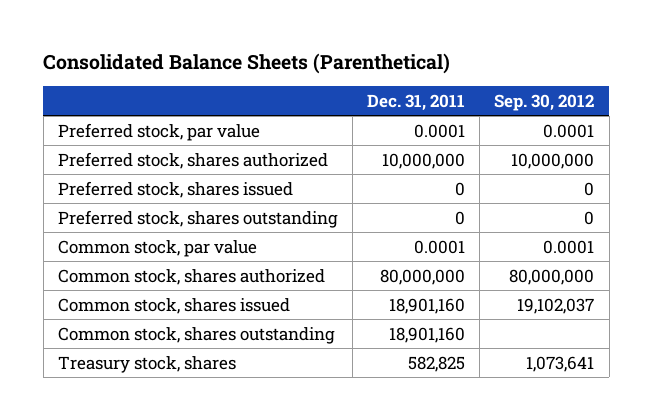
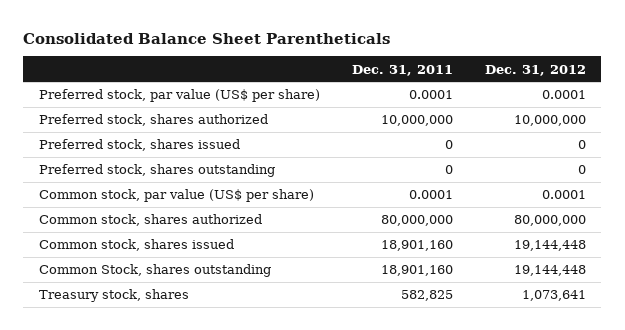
- Consolidated Balance Sheets (Parenthetical)
+ Consolidated Balance Sheet Parentheticals
- | Dec. 31, 2011 | Sep. 30, 2012
+ | Dec. 31, 2011 | Dec. 31, 2012
- Preferred stock, par value | 0.0001 | 0.0001
+ Preferred stock, par value (US$ per share) | 0.0001 | 0.0001
- Common stock, par value | 0.0001 | 0.0001
+ Common stock, par value (US$ per share) | 0.0001 | 0.0001
- Common stock, shares outstanding | 18,901,160 |
+ Common Stock, shares outstanding | 18,901,160 | 19,144,448

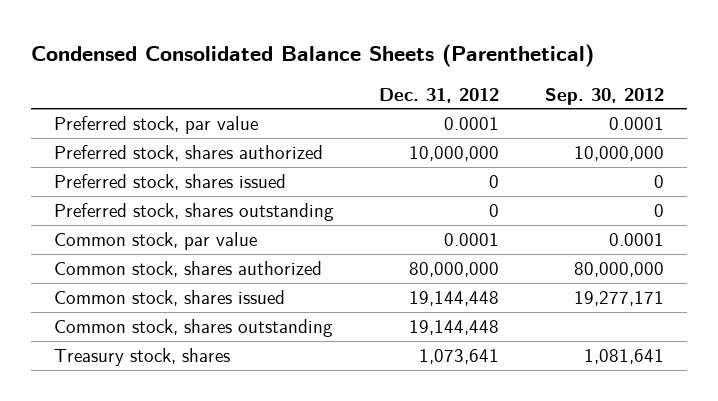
- Consolidated Balance Sheet Parentheticals
+ Condensed Consolidated Balance Sheets (Parenthetical)
- | Dec. 31, 2011 | Dec. 31, 2012
+ | Dec. 31, 2012 | Sep. 30, 2012
- Preferred stock, par value (US$ per share) | 0.0001 | 0.0001
+ Preferred stock, par value | 0.0001 | 0.0001
- Common stock, par value (US$ per share) | 0.0001 | 0.0001
+ Common stock, par value | 0.0001 | 0.0001
- Common Stock, shares outstanding | 18,901,160 | 19,144,448
+ Common stock, shares outstanding | 19,144,448 |

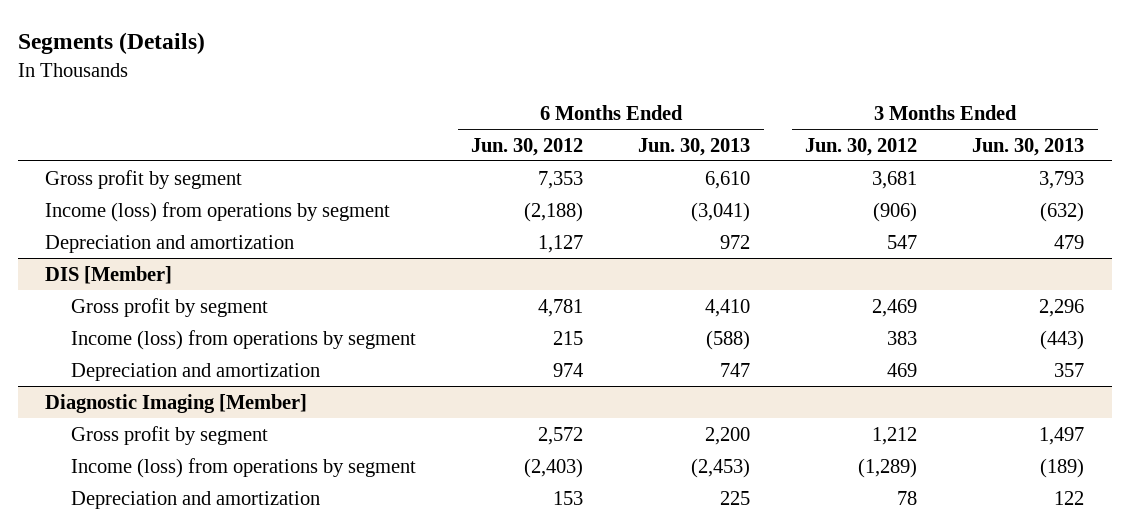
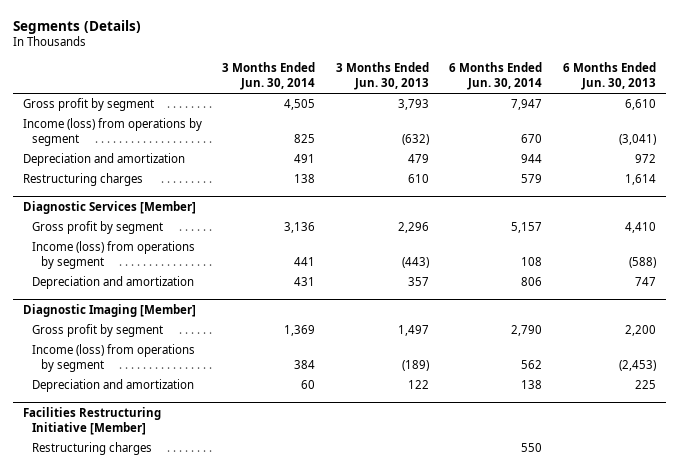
- | 6 Months Ended Jun. 30, 2012 | 6 Months Ended Jun. 30, 2013 | 3 Months Ended Jun. 30, 2012 | 3 Months Ended Jun. 30, 2013
+ | 3 Months Ended Jun. 30, 2014 | 3 Months Ended Jun. 30, 2013 | 6 Months Ended Jun. 30, 2014 | 6 Months Ended Jun. 30, 2013
- DIS [Member]
+ Restructuring charges | 138 | 610 | 579 | 1,614
+ Diagnostic Services [Member]
+ Facilities Restructuring Initiative [Member]
+ Restructuring charges | | | 550 |

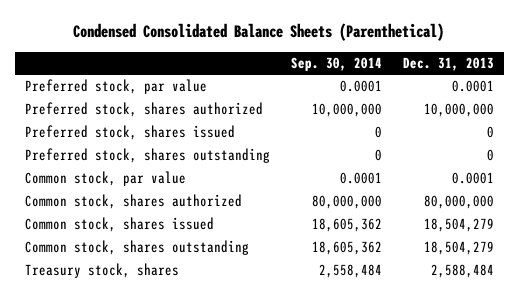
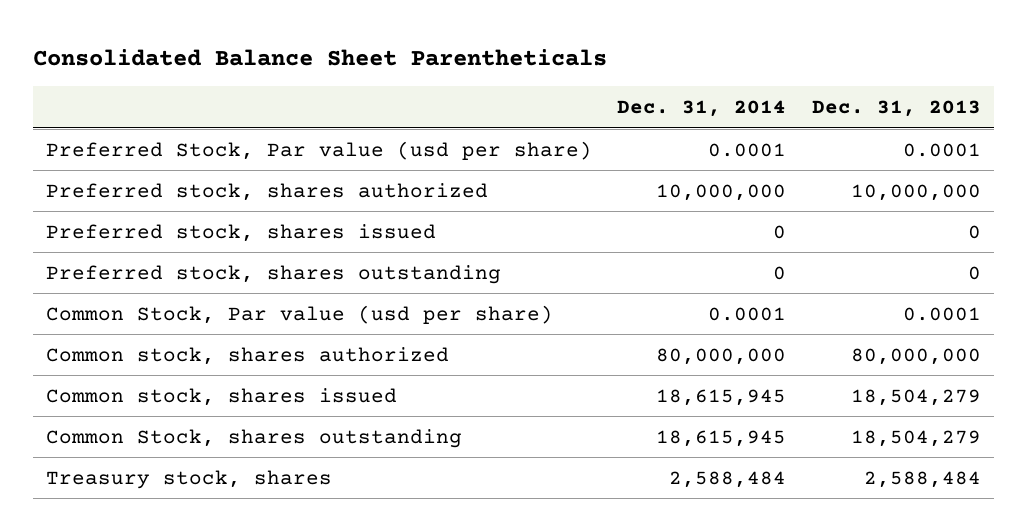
- Condensed Consolidated Balance Sheets (Parenthetical)
+ Consolidated Balance Sheet Parentheticals
- | Sep. 30, 2014 | Dec. 31, 2013
+ | Dec. 31, 2014 | Dec. 31, 2013
- Preferred stock, par value | 0.0001 | 0.0001
+ Preferred Stock, Par value (usd per share) | 0.0001 | 0.0001
- Common stock, par value | 0.0001 | 0.0001
+ Common Stock, Par value (usd per share) | 0.0001 | 0.0001
- Common stock, shares outstanding | 18,605,362 | 18,504,279
+ Common Stock, shares outstanding | 18,615,945 | 18,504,279

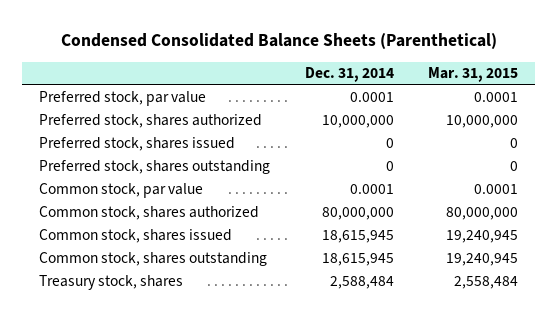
- Consolidated Balance Sheet Parentheticals
+ Condensed Consolidated Balance Sheets (Parenthetical)
- | Dec. 31, 2014 | Dec. 31, 2013
+ | Dec. 31, 2014 | Mar. 31, 2015
- Preferred Stock, Par value (usd per share) | 0.0001 | 0.0001
+ Preferred stock, par value | 0.0001 | 0.0001
- Common Stock, Par value (usd per share) | 0.0001 | 0.0001
+ Common stock, par value | 0.0001 | 0.0001
- Common Stock, shares outstanding | 18,615,945 | 18,504,279
+ Common stock, shares outstanding | 18,615,945 | 19,240,945

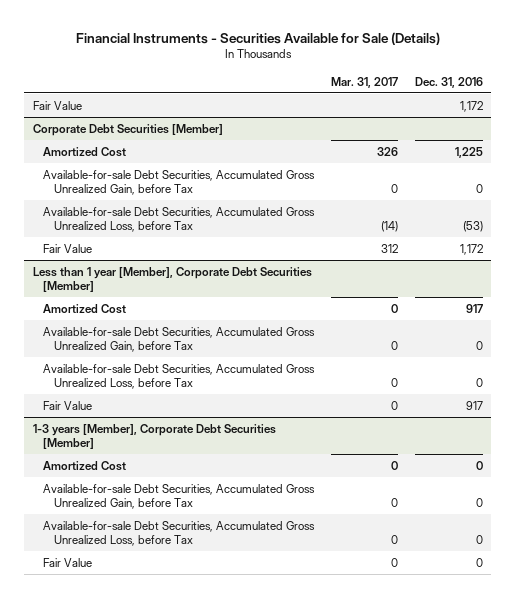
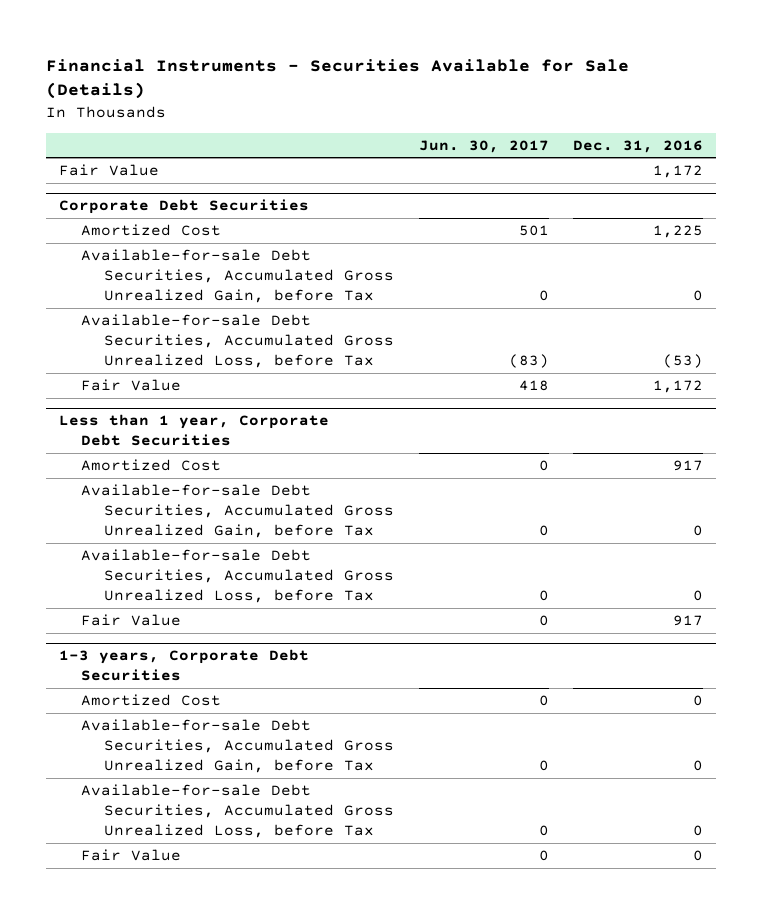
- | Mar. 31, 2017 | Dec. 31, 2016
+ | Jun. 30, 2017 | Dec. 31, 2016
- Corporate Debt Securities [Member]
+ Corporate Debt Securities
- Less than 1 year [Member], Corporate Debt Securities [Member]
+ Less than 1 year, Corporate Debt Securities
- 1-3 years [Member], Corporate Debt Securities [Member]
+ 1-3 years, Corporate Debt Securities

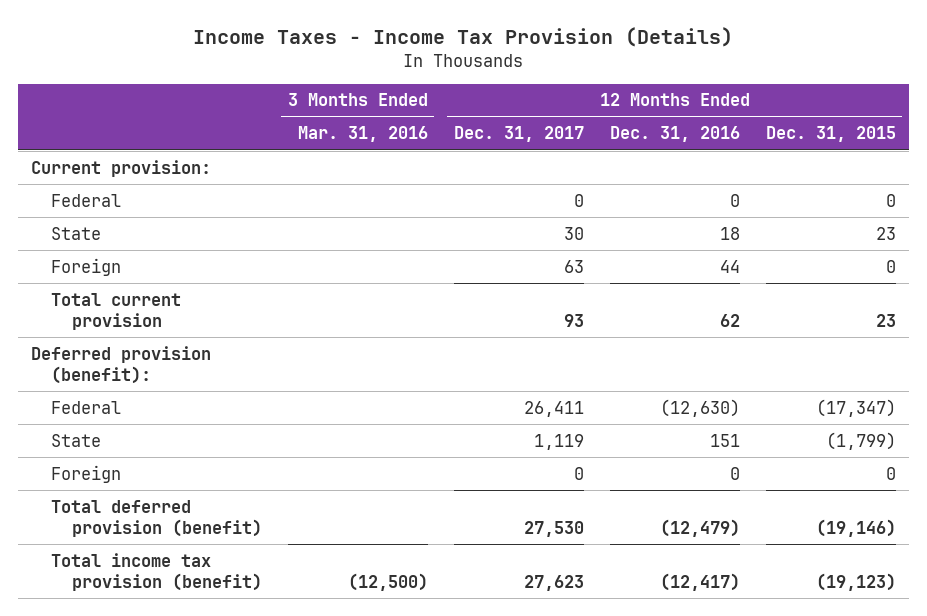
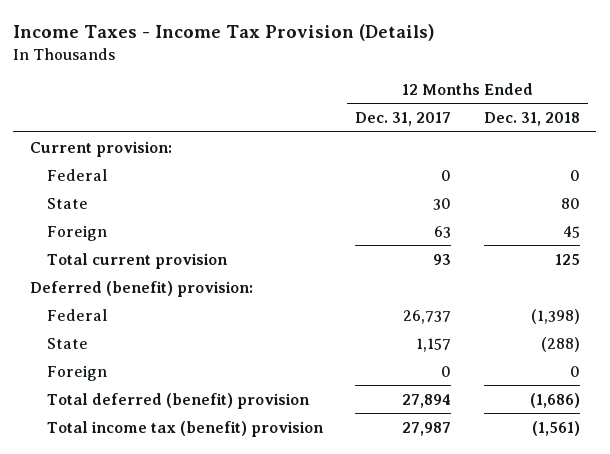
- | 3 Months Ended Mar. 31, 2016 | 12 Months Ended Dec. 31, 2017 | 12 Months Ended Dec. 31, 2016 | 12 Months Ended Dec. 31, 2015
+ | 12 Months Ended Dec. 31, 2017 | 12 Months Ended Dec. 31, 2018
- Deferred provision (benefit):
- Federal | | 26,411 | (12,630) | (17,347)
- State | | 1,119 | 151 | (1,799)
+ Deferred (benefit) provision:
+ Federal | 26,737 | (1,398)
+ State | 1,157 | (288)
- Total deferred provision (benefit) | | 27,530 | (12,479) | (19,146)
- Total income tax provision (benefit) | (12,500) | 27,623 | (12,417) | (19,123)
+ Total deferred (benefit) provision | 27,894 | (1,686)
+ Total income tax (benefit) provision | 27,987 | (1,561)

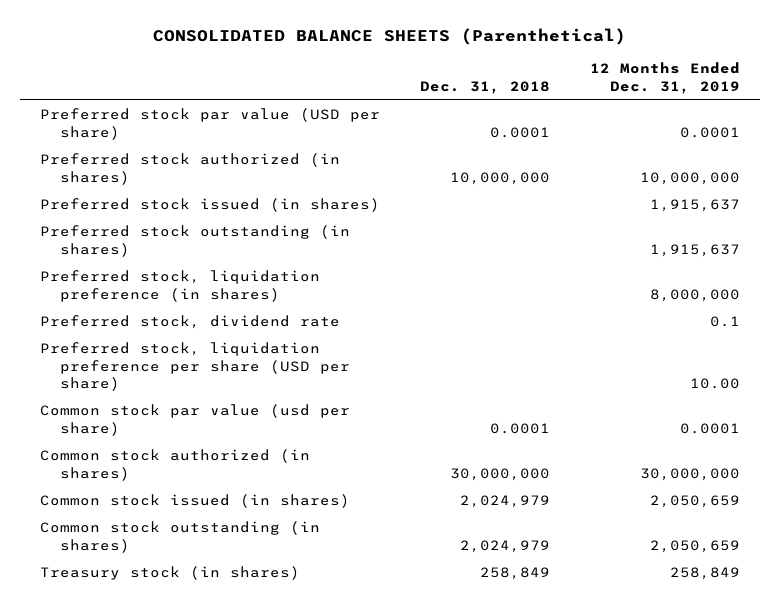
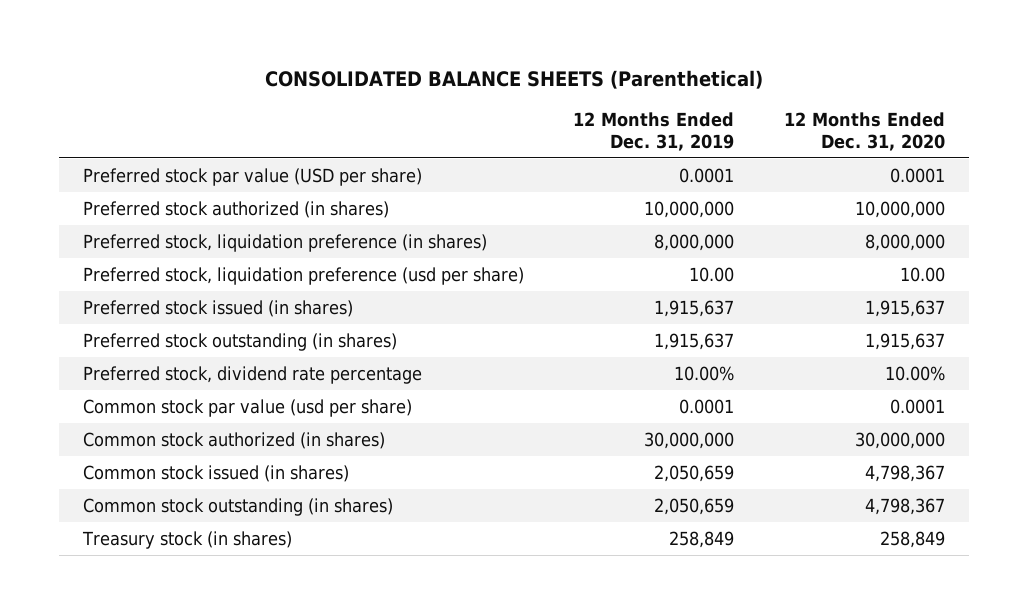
- | Dec. 31, 2018 | 12 Months Ended Dec. 31, 2019
+ | 12 Months Ended Dec. 31, 2019 | 12 Months Ended Dec. 31, 2020
moved up: Preferred stock, liquidation preference (in shares) | 8,000,000 | 8,000,000
+ Preferred stock, liquidation preference (usd per share) | 10.00 | 10.00
- Preferred stock, dividend rate | | 0.1
- Preferred stock, liquidation preference per share (USD per share) | | 10.00
+ Preferred stock, dividend rate percentage | 10.00% | 10.00%

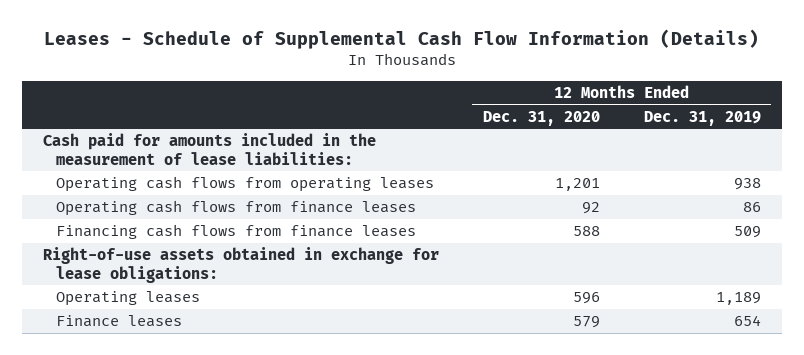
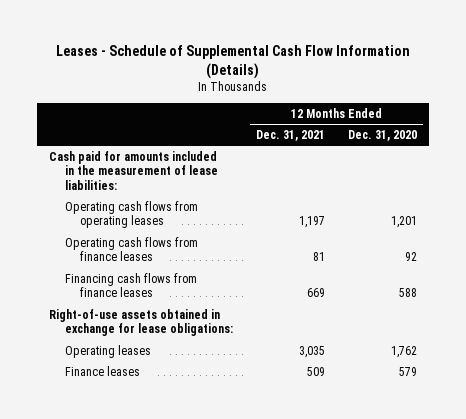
- | 12 Months Ended Dec. 31, 2020 | 12 Months Ended Dec. 31, 2019
+ | 12 Months Ended Dec. 31, 2021 | 12 Months Ended Dec. 31, 2020
- Operating leases | 596 | 1,189
+ Operating leases | 3,035 | 1,762

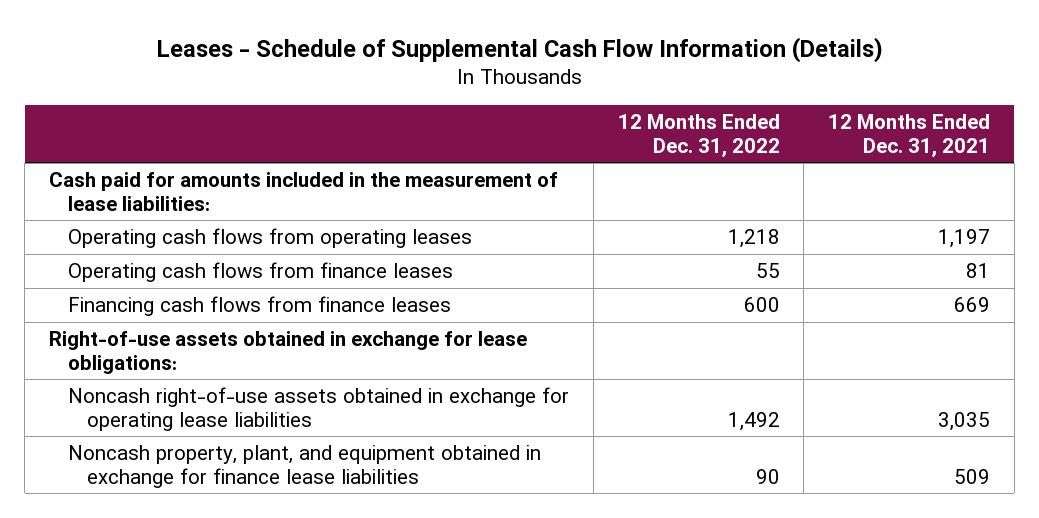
- | 12 Months Ended Dec. 31, 2021 | 12 Months Ended Dec. 31, 2020
+ | 12 Months Ended Dec. 31, 2022 | 12 Months Ended Dec. 31, 2021
- Operating leases | 3,035 | 1,762
- Finance leases | 509 | 579
+ Noncash right-of-use assets obtained in exchange for operating lease liabilities | 1,492 | 3,035
+ Noncash property, plant, and equipment obtained in exchange for finance lease liabilities | 90 | 509

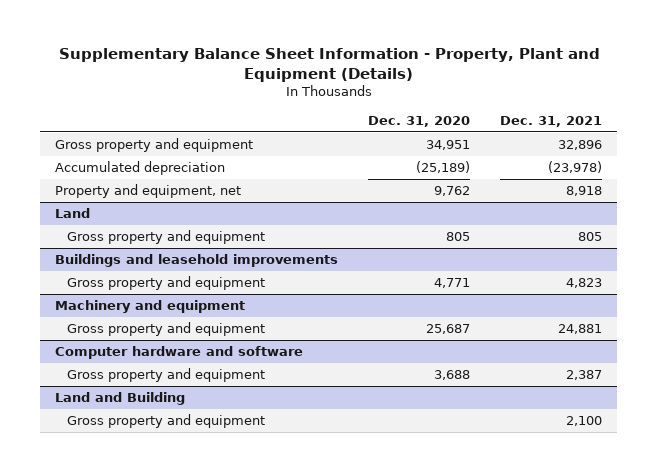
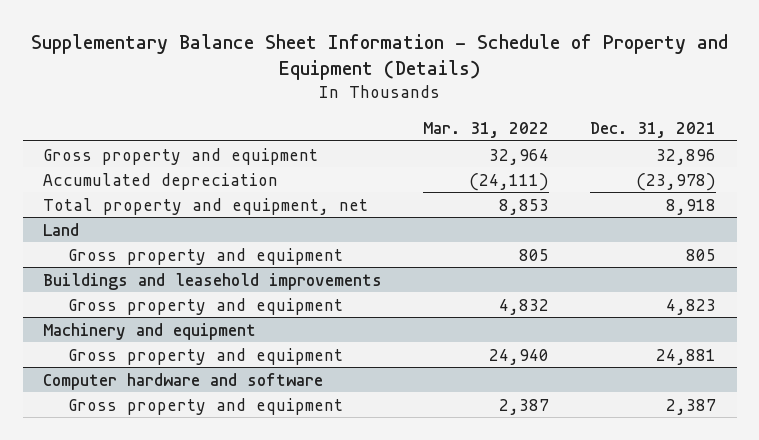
- Supplementary Balance Sheet Information - Property, Plant and Equipment (Details)
+ Supplementary Balance Sheet Information - Schedule of Property and Equipment (Details)
- | Dec. 31, 2020 | Dec. 31, 2021
+ | Mar. 31, 2022 | Dec. 31, 2021
- Property and equipment, net | 9,762 | 8,918
+ Total property and equipment, net | 8,853 | 8,918
- Land and Building
- Gross property and equipment | | 2,100

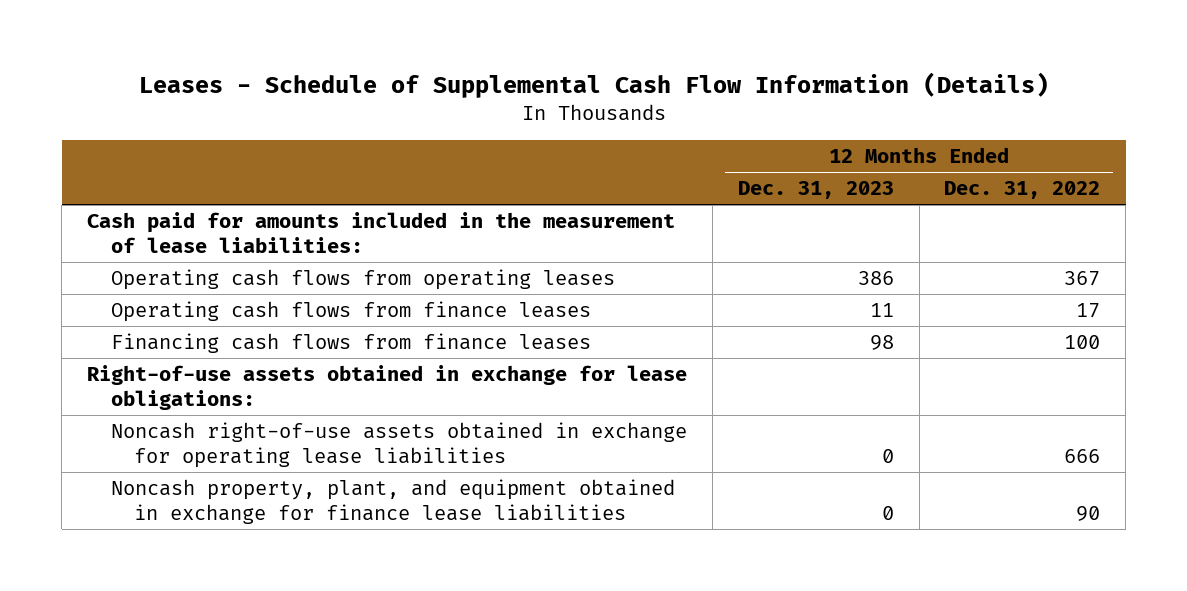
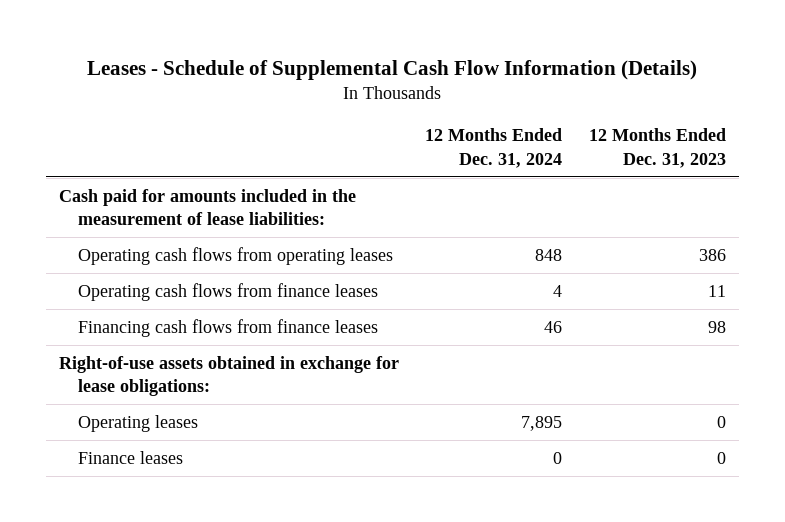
- | 12 Months Ended Dec. 31, 2023 | 12 Months Ended Dec. 31, 2022
+ | 12 Months Ended Dec. 31, 2024 | 12 Months Ended Dec. 31, 2023
- Noncash right-of-use assets obtained in exchange for operating lease liabilities | 0 | 666
- Noncash property, plant, and equipment obtained in exchange for finance lease liabilities | 0 | 90
+ Operating leases | 7,895 | 0
+ Finance leases | 0 | 0

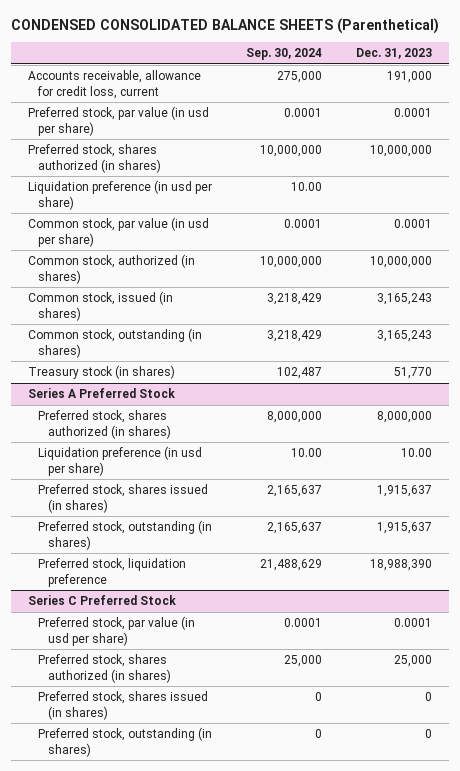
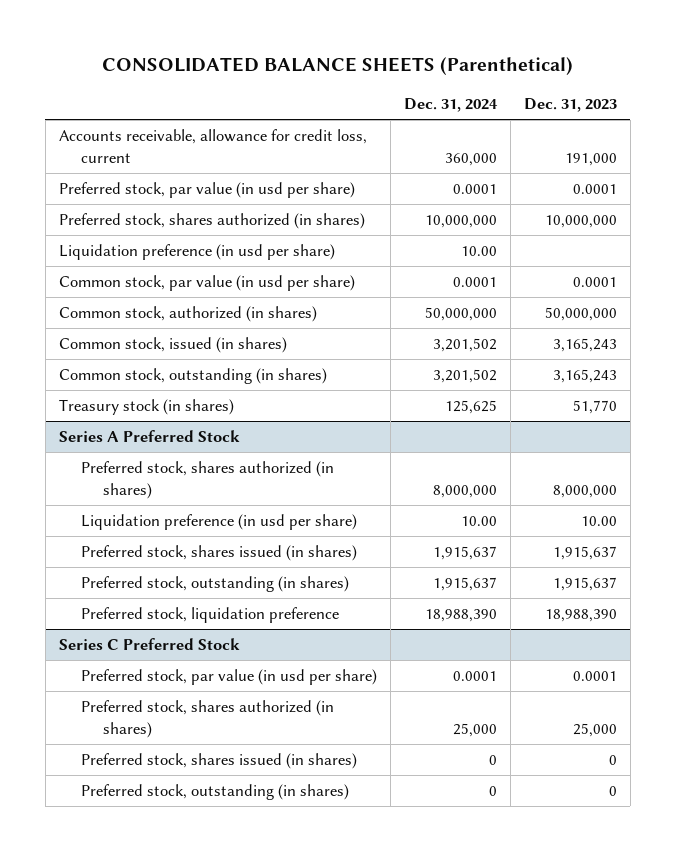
- CONDENSED CONSOLIDATED BALANCE SHEETS (Parenthetical)
+ CONSOLIDATED BALANCE SHEETS (Parenthetical)
- | Sep. 30, 2024 | Dec. 31, 2023
+ | Dec. 31, 2024 | Dec. 31, 2023
- Common stock, authorized (in shares) | 10,000,000 | 10,000,000
+ Common stock, authorized (in shares) | 50,000,000 | 50,000,000

